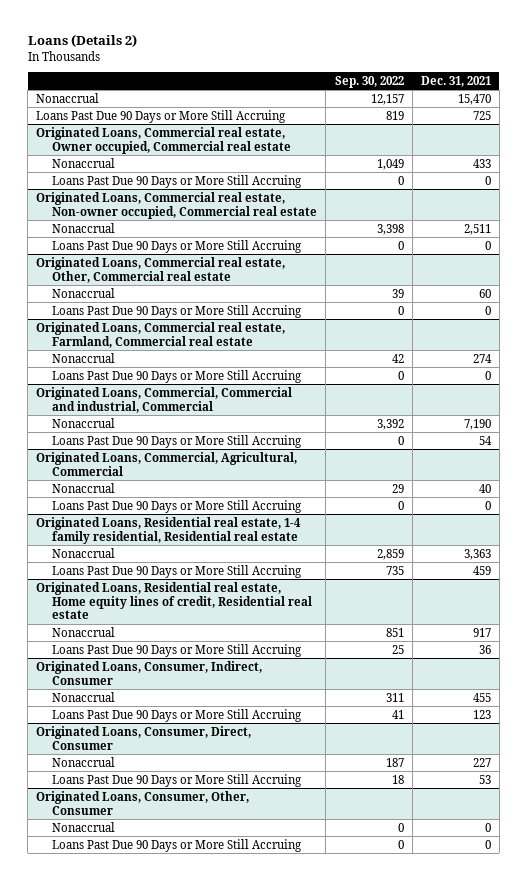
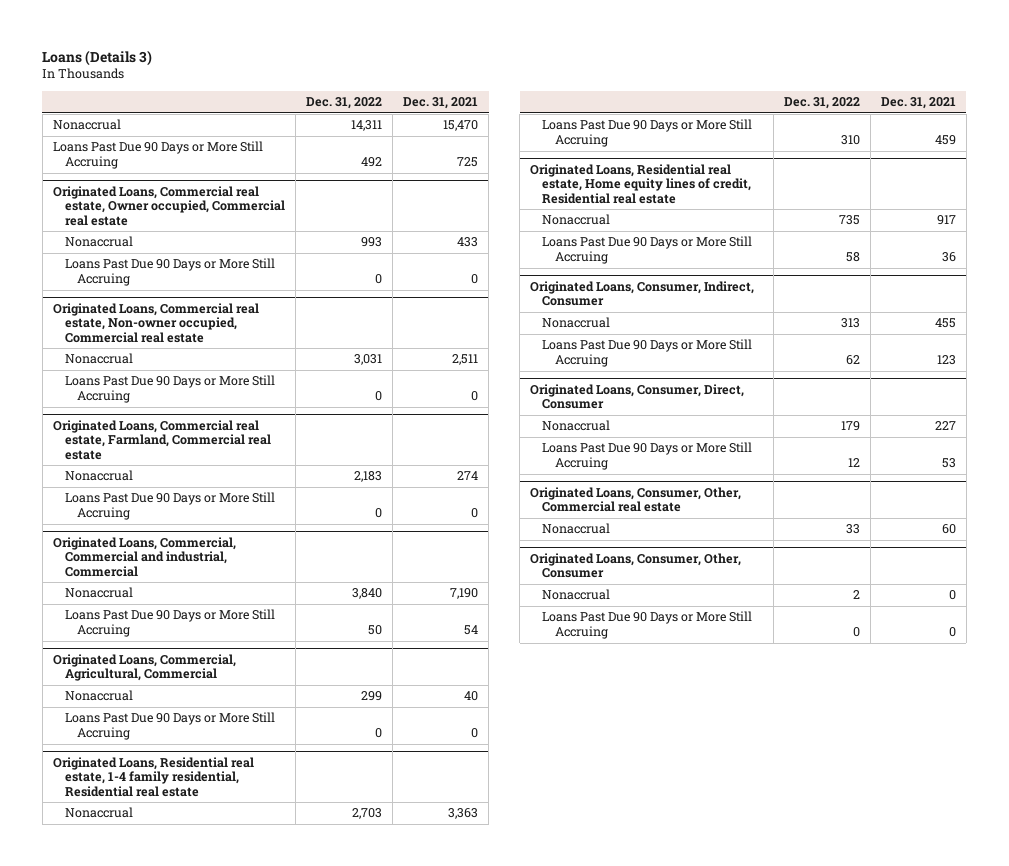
- Loans (Details 2)
+ Loans (Details 3)
- | Sep. 30, 2022 | Dec. 31, 2021
+ | Dec. 31, 2022 | Dec. 31, 2021
- Originated Loans, Commercial real estate, Other, Commercial real estate
- Nonaccrual | 39 | 60
- Loans Past Due 90 Days or More Still Accruing | 0 | 0
+ Originated Loans, Consumer, Other, Commercial real estate
+ Nonaccrual | 33 | 60

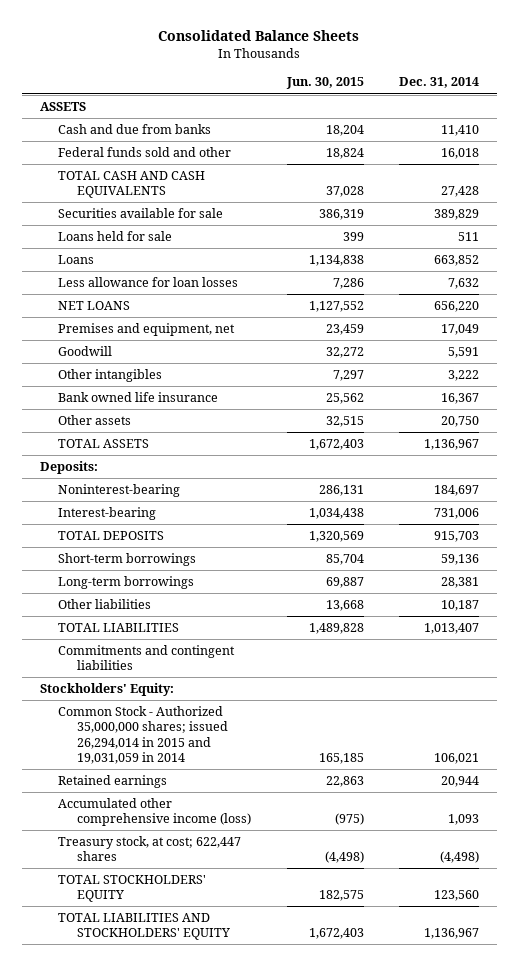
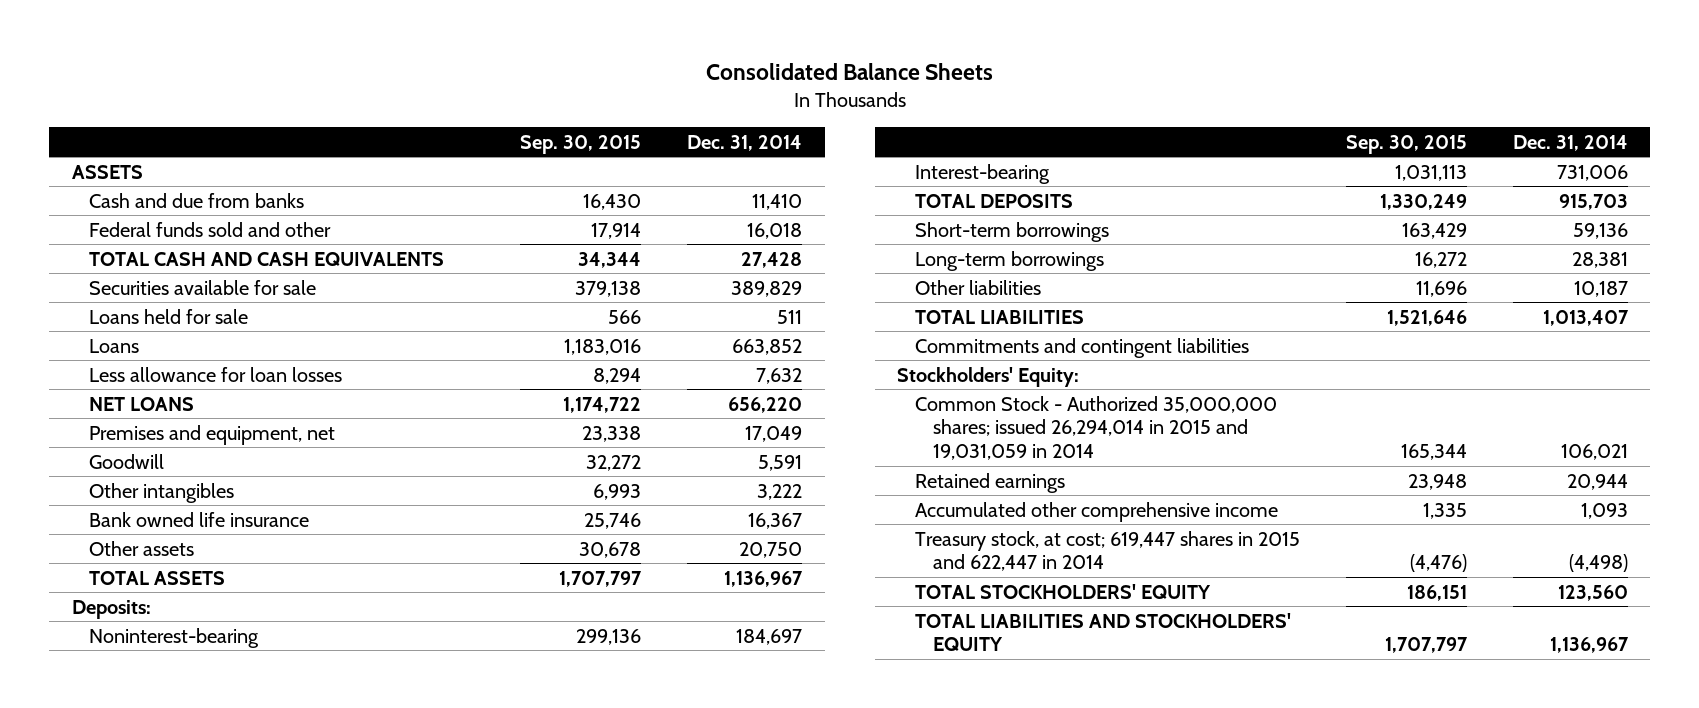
- | Jun. 30, 2015 | Dec. 31, 2014
+ | Sep. 30, 2015 | Dec. 31, 2014
- Accumulated other comprehensive income (loss) | (975) | 1,093
- Treasury stock, at cost; 622,447 shares | (4,498) | (4,498)
+ Accumulated other comprehensive income | 1,335 | 1,093
+ Treasury stock, at cost; 619,447 shares in 2015 and 622,447 in 2014 | (4,476) | (4,498)

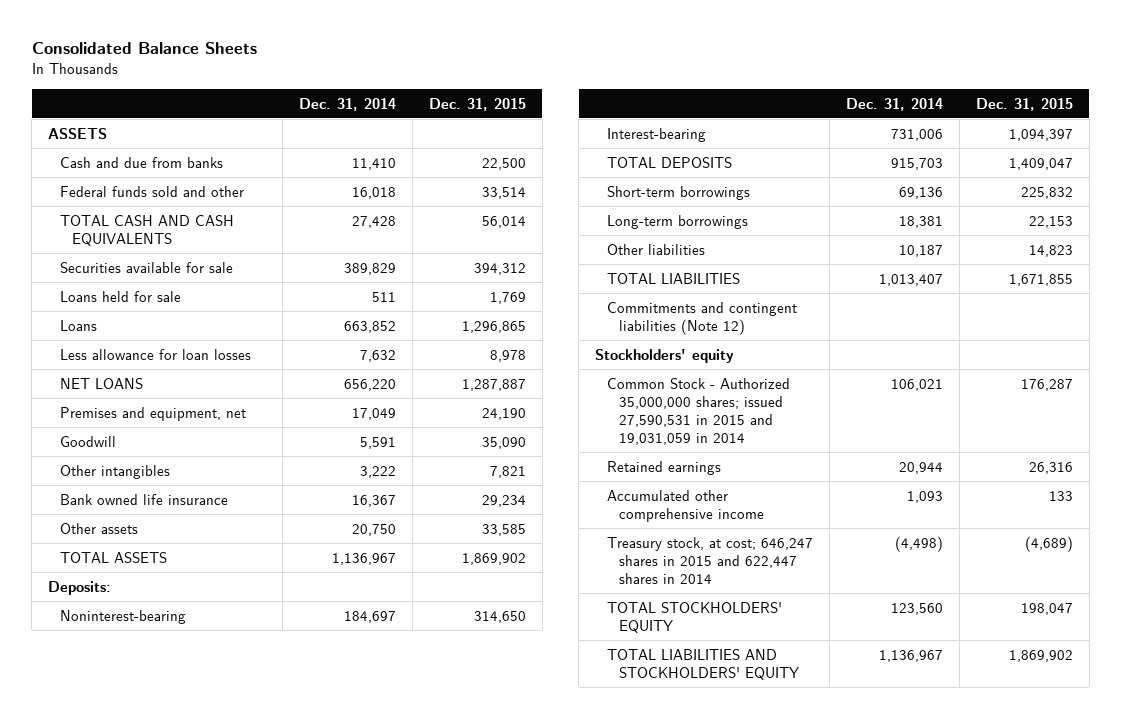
- | Sep. 30, 2015 | Dec. 31, 2014
+ | Dec. 31, 2014 | Dec. 31, 2015
- Short-term borrowings | 163,429 | 59,136
- Long-term borrowings | 16,272 | 28,381
+ Short-term borrowings | 69,136 | 225,832
+ Long-term borrowings | 18,381 | 22,153
- Commitments and contingent liabilities
- Stockholders' Equity:
- Common Stock - Authorized 35,000,000 shares; issued 26,294,014 in 2015 and 19,031,059 in 2014 | 165,344 | 106,021
+ Commitments and contingent liabilities (Note 12)
+ Stockholders' equity
+ Common Stock - Authorized 35,000,000 shares; issued 27,590,531 in 2015 and 19,031,059 in 2014 | 106,021 | 176,287
- Treasury stock, at cost; 619,447 shares in 2015 and 622,447 in 2014 | (4,476) | (4,498)
+ Treasury stock, at cost; 646,247 shares in 2015 and 622,447 shares in 2014 | (4,498) | (4,689)

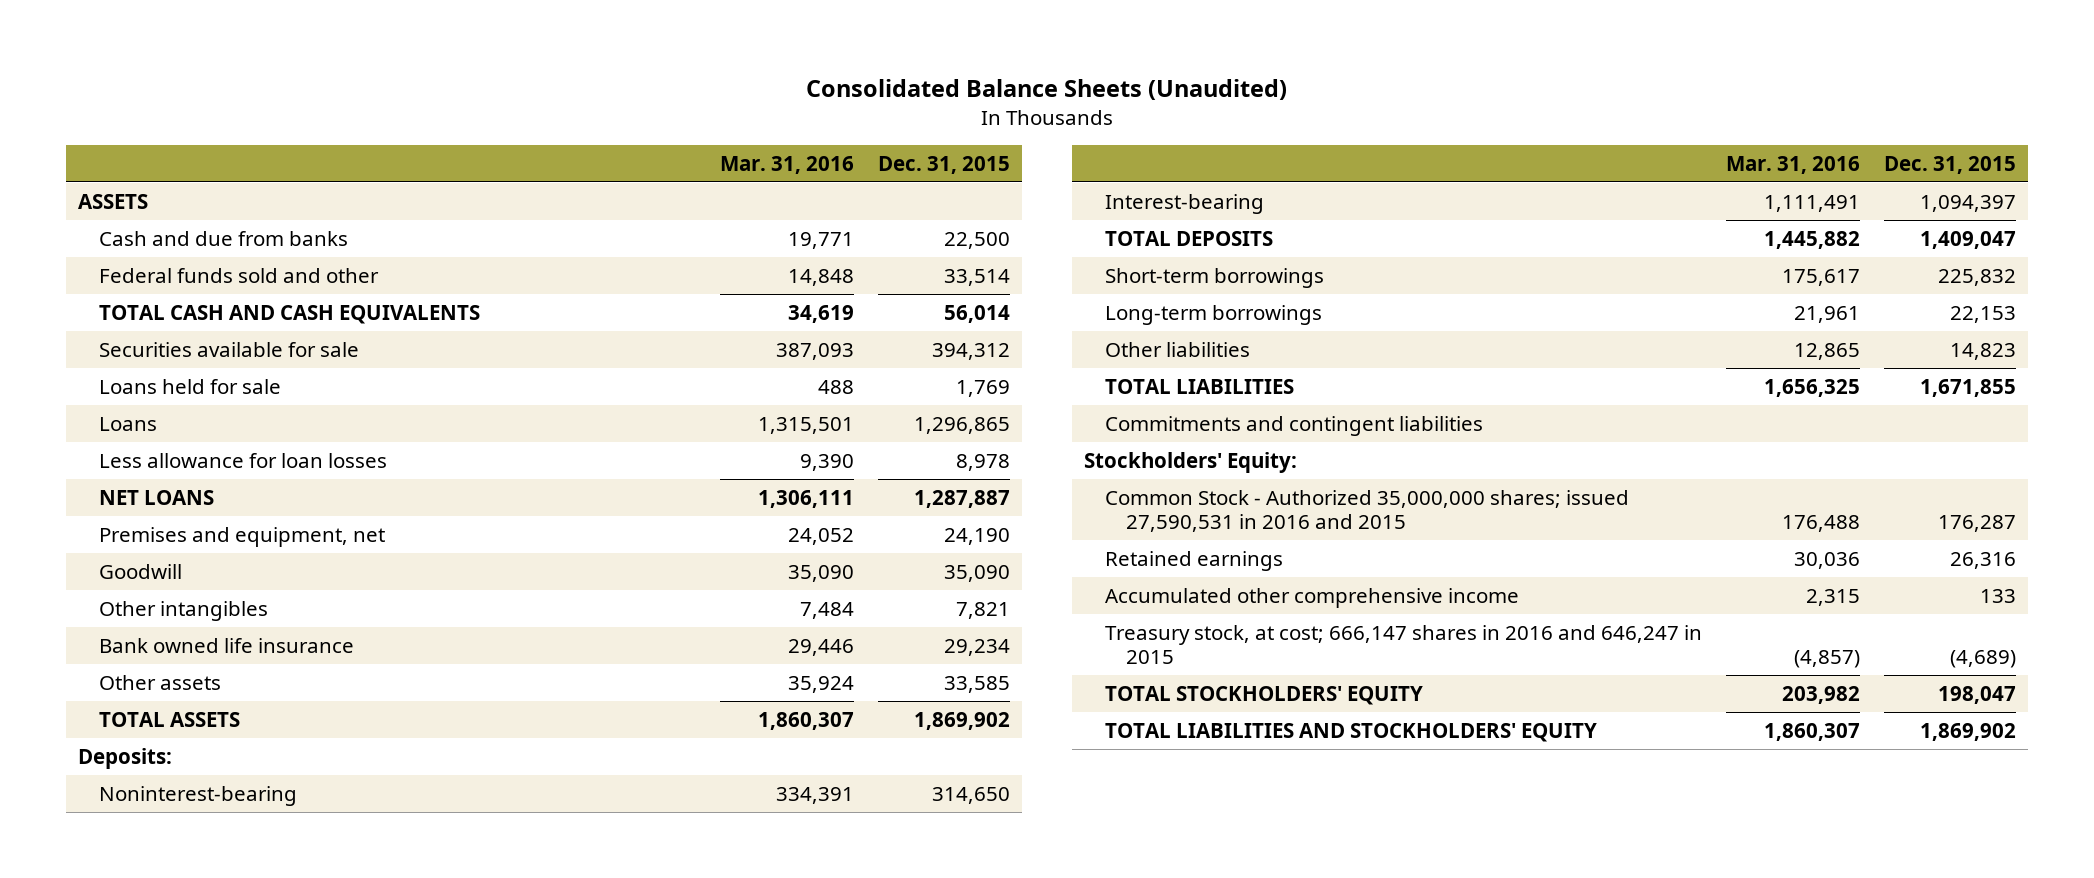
- Consolidated Balance Sheets
+ Consolidated Balance Sheets (Unaudited)
- | Dec. 31, 2014 | Dec. 31, 2015
+ | Mar. 31, 2016 | Dec. 31, 2015
- Commitments and contingent liabilities (Note 12)
- Stockholders' equity
- Common Stock - Authorized 35,000,000 shares; issued 27,590,531 in 2015 and 19,031,059 in 2014 | 106,021 | 176,287
+ Commitments and contingent liabilities
+ Stockholders' Equity:
+ Common Stock - Authorized 35,000,000 shares; issued 27,590,531 in 2016 and 2015 | 176,488 | 176,287
- Treasury stock, at cost; 646,247 shares in 2015 and 622,447 shares in 2014 | (4,498) | (4,689)
+ Treasury stock, at cost; 666,147 shares in 2016 and 646,247 in 2015 | (4,857) | (4,689)

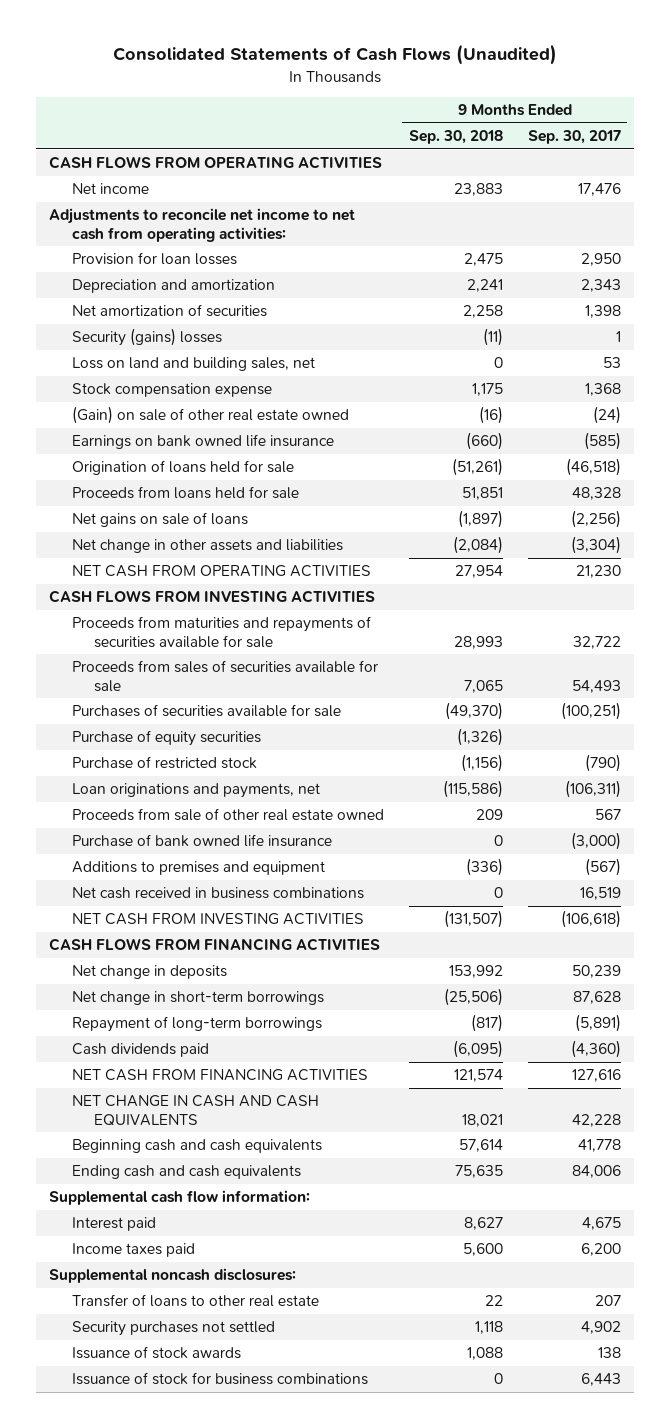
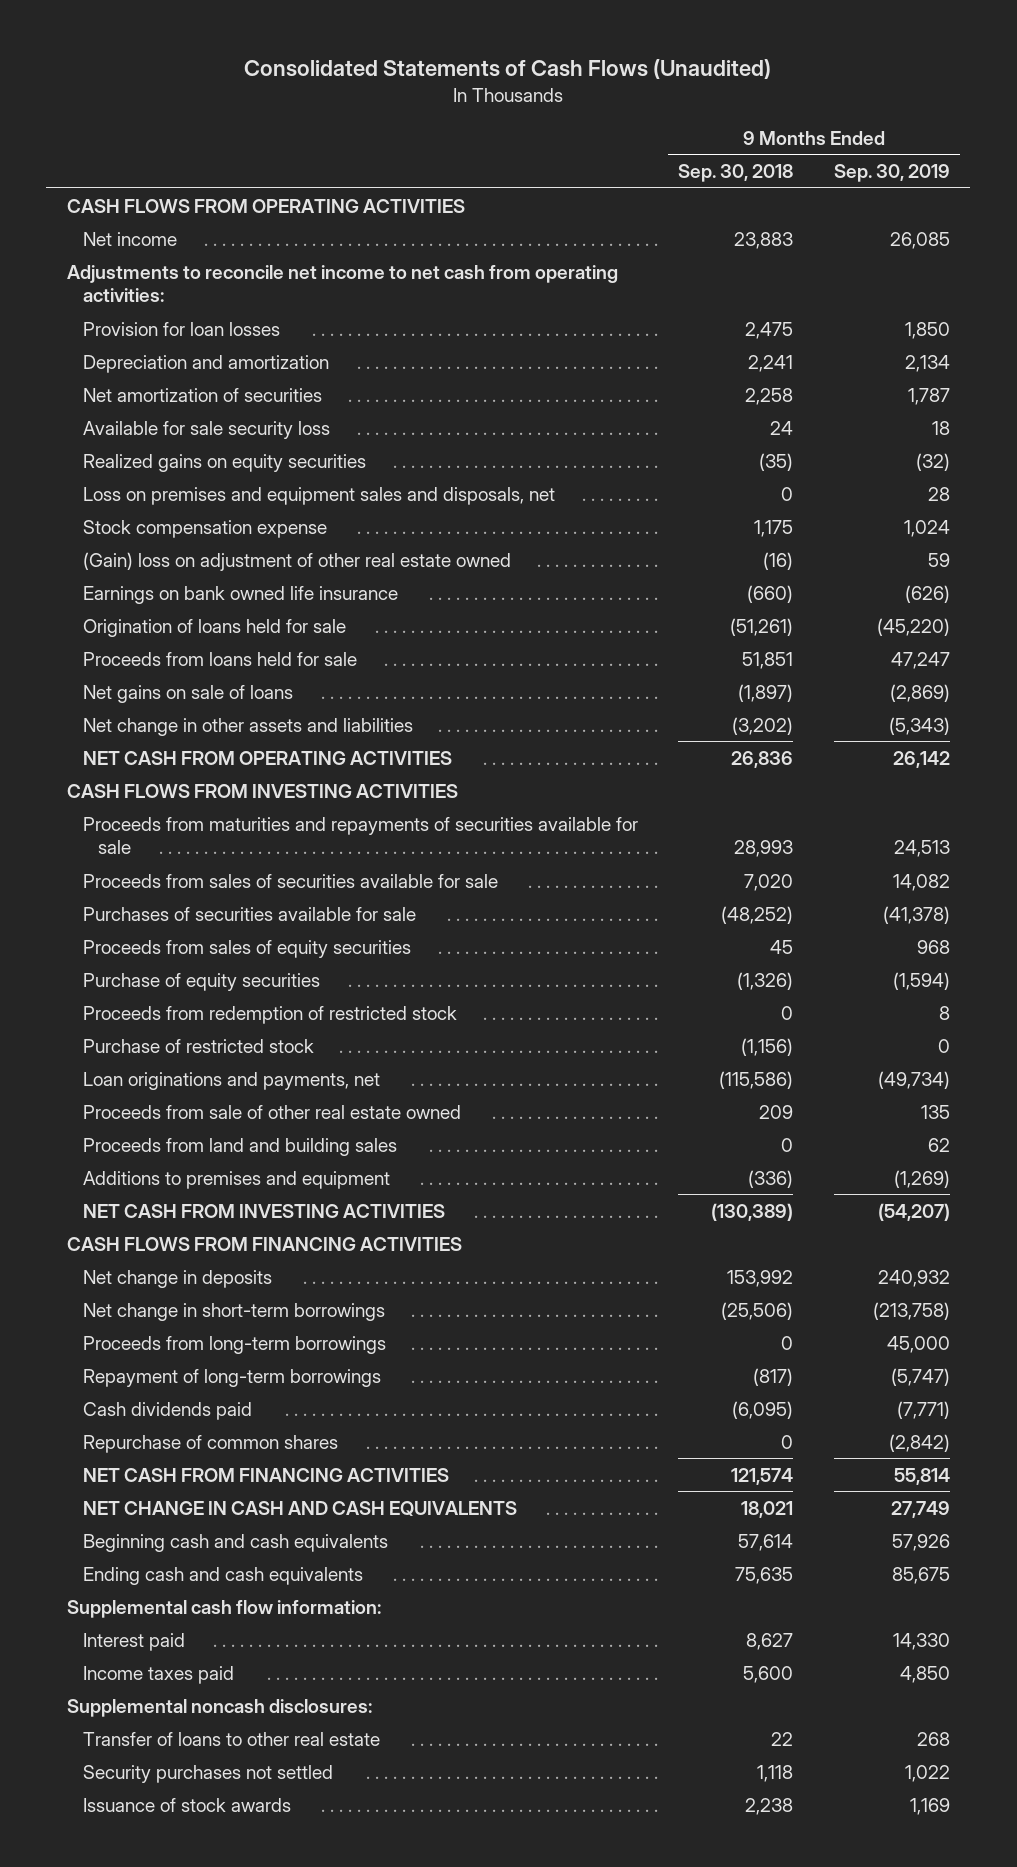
- | 9 Months Ended Sep. 30, 2018 | 9 Months Ended Sep. 30, 2017
+ | 9 Months Ended Sep. 30, 2018 | 9 Months Ended Sep. 30, 2019
- Security (gains) losses | (11) | 1
- Loss on land and building sales, net | 0 | 53
+ Available for sale security loss | 24 | 18
+ Realized gains on equity securities | (35) | (32)
+ Loss on premises and equipment sales and disposals, net | 0 | 28
- (Gain) on sale of other real estate owned | (16) | (24)
+ (Gain) loss on adjustment of other real estate owned | (16) | 59
- Net change in other assets and liabilities | (2,084) | (3,304)
- NET CASH FROM OPERATING ACTIVITIES | 27,954 | 21,230
+ Net change in other assets and liabilities | (3,202) | (5,343)
+ NET CASH FROM OPERATING ACTIVITIES | 26,836 | 26,142
- Proceeds from sales of securities available for sale | 7,065 | 54,493
- Purchases of securities available for sale | (49,370) | (100,251)
+ Proceeds from sales of securities available for sale | 7,020 | 14,082
+ Purchases of securities available for sale | (48,252) | (41,378)
+ Proceeds from sales of equity securities | 45 | 968
+ Proceeds from redemption of restricted stock | 0 | 8
- Purchase of bank owned life insurance | 0 | (3,000)
+ Proceeds from land and building sales | 0 | 62
- Net cash received in business combinations | 0 | 16,519
- NET CASH FROM INVESTING ACTIVITIES | (131,507) | (106,618)
+ NET CASH FROM INVESTING ACTIVITIES | (130,389) | (54,207)
+ Proceeds from long-term borrowings | 0 | 45,000
+ Repurchase of common shares | 0 | (2,842)
- Issuance of stock awards | 1,088 | 138
- Issuance of stock for business combinations | 0 | 6,443
+ Issuance of stock awards | 2,238 | 1,169

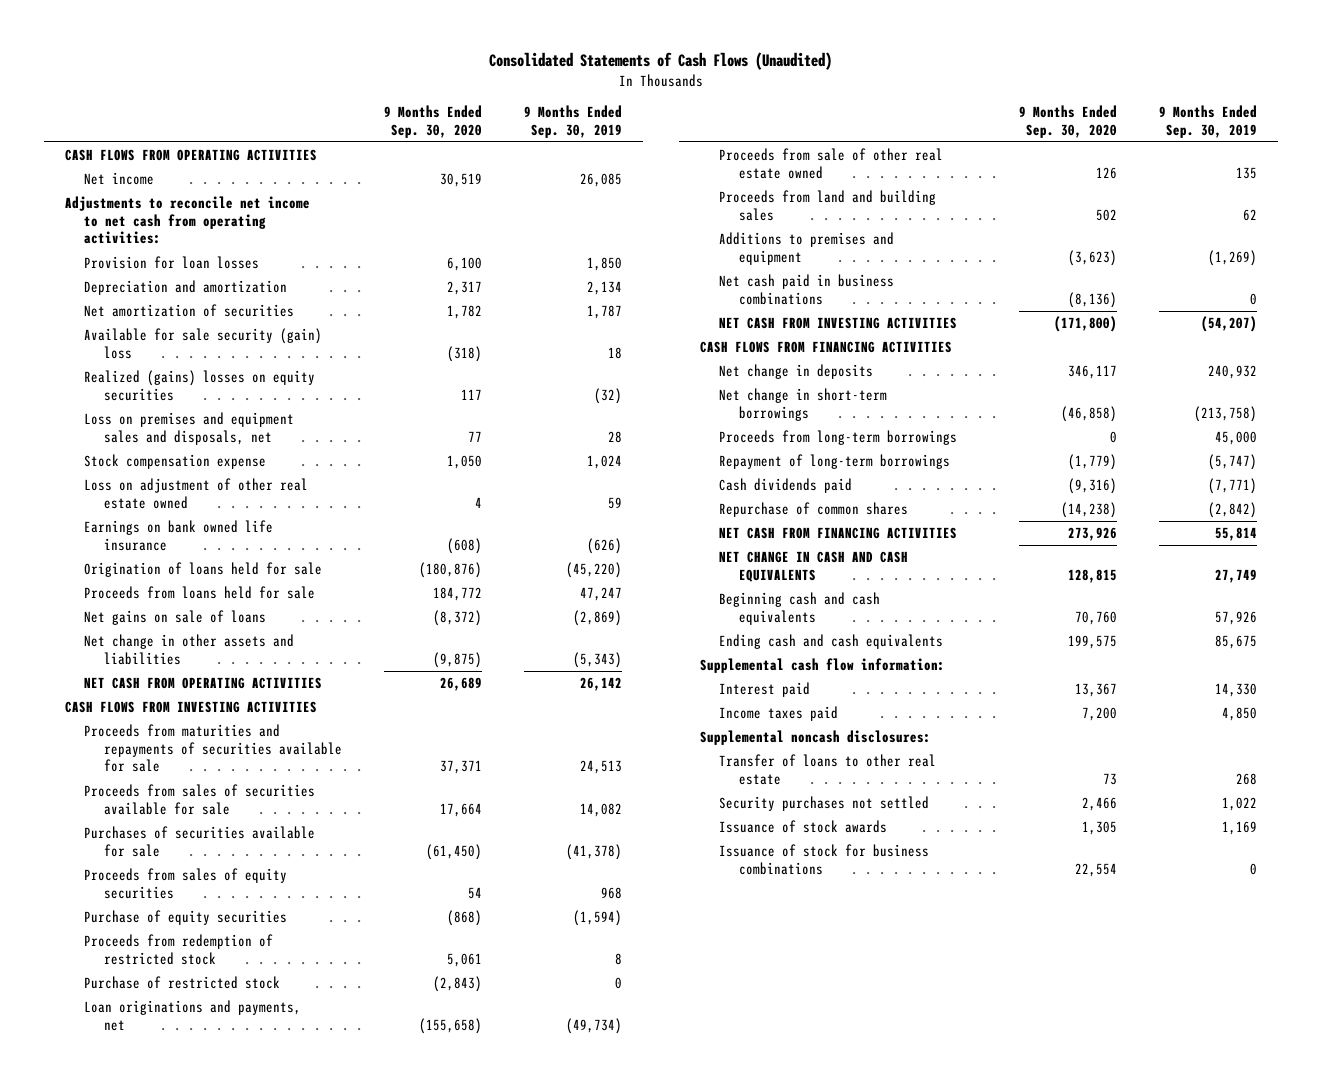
- | 9 Months Ended Sep. 30, 2018 | 9 Months Ended Sep. 30, 2019
+ | 9 Months Ended Sep. 30, 2020 | 9 Months Ended Sep. 30, 2019
- Available for sale security loss | 24 | 18
- Realized gains on equity securities | (35) | (32)
+ Available for sale security (gain) loss | (318) | 18
+ Realized (gains) losses on equity securities | 117 | (32)
- (Gain) loss on adjustment of other real estate owned | (16) | 59
+ Loss on adjustment of other real estate owned | 4 | 59
+ Net cash paid in business combinations | (8,136) | 0
+ Issuance of stock for business combinations | 22,554 | 0

